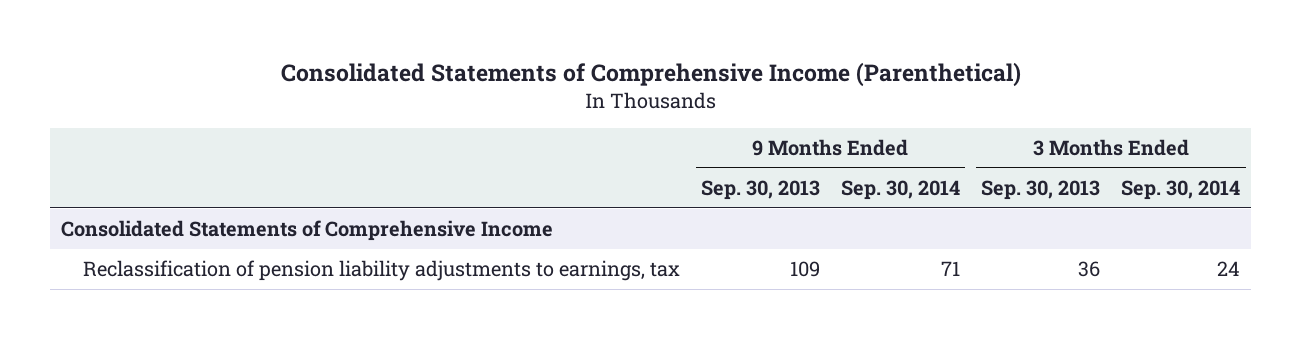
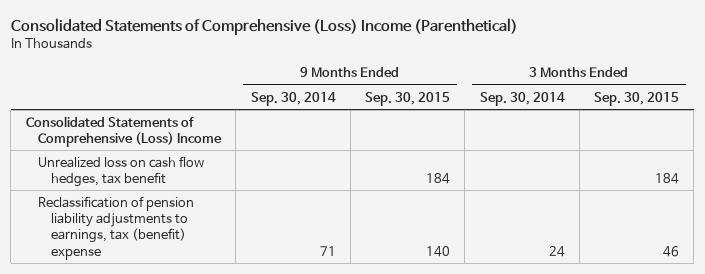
- Consolidated Statements of Comprehensive Income (Parenthetical)
+ Consolidated Statements of Comprehensive (Loss) Income (Parenthetical)
- | 9 Months Ended Sep. 30, 2013 | 9 Months Ended Sep. 30, 2014 | 3 Months Ended Sep. 30, 2013 | 3 Months Ended Sep. 30, 2014
+ | 9 Months Ended Sep. 30, 2014 | 9 Months Ended Sep. 30, 2015 | 3 Months Ended Sep. 30, 2014 | 3 Months Ended Sep. 30, 2015
- Consolidated Statements of Comprehensive Income
- Reclassification of pension liability adjustments to earnings, tax | 109 | 71 | 36 | 24
+ Consolidated Statements of Comprehensive (Loss) Income
+ Unrealized loss on cash flow hedges, tax benefit | | 184 | | 184
+ Reclassification of pension liability adjustments to earnings, tax (benefit) expense | 71 | 140 | 24 | 46

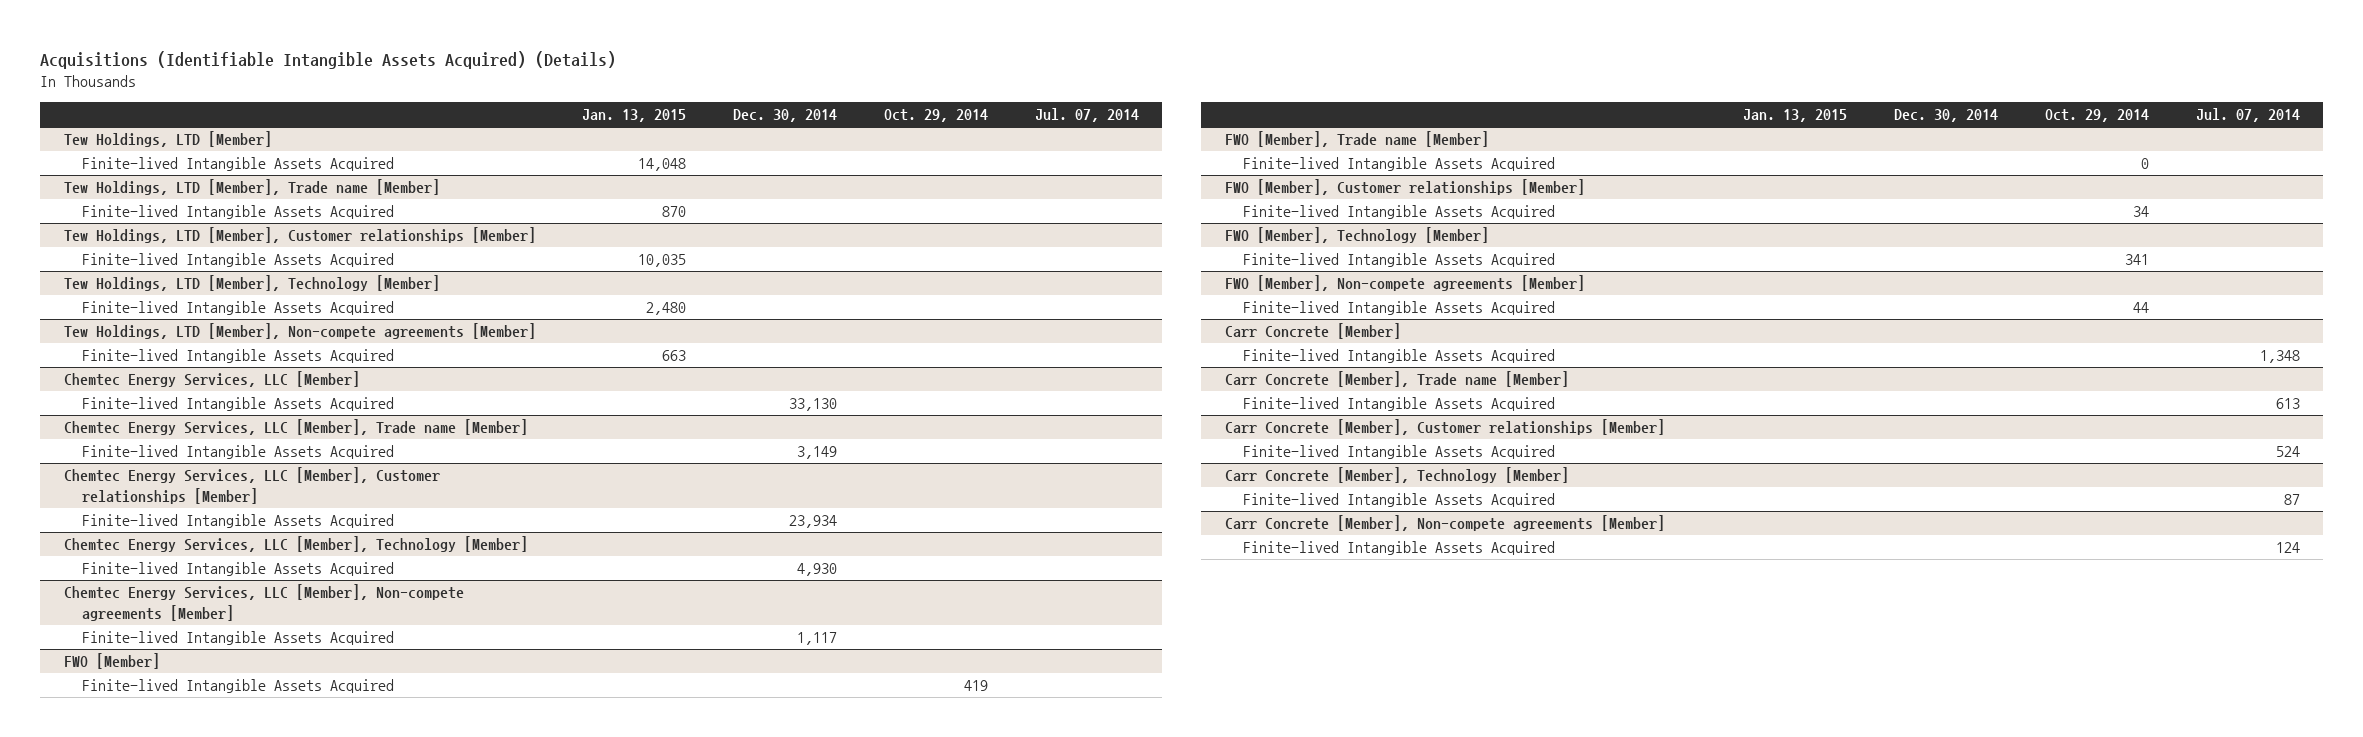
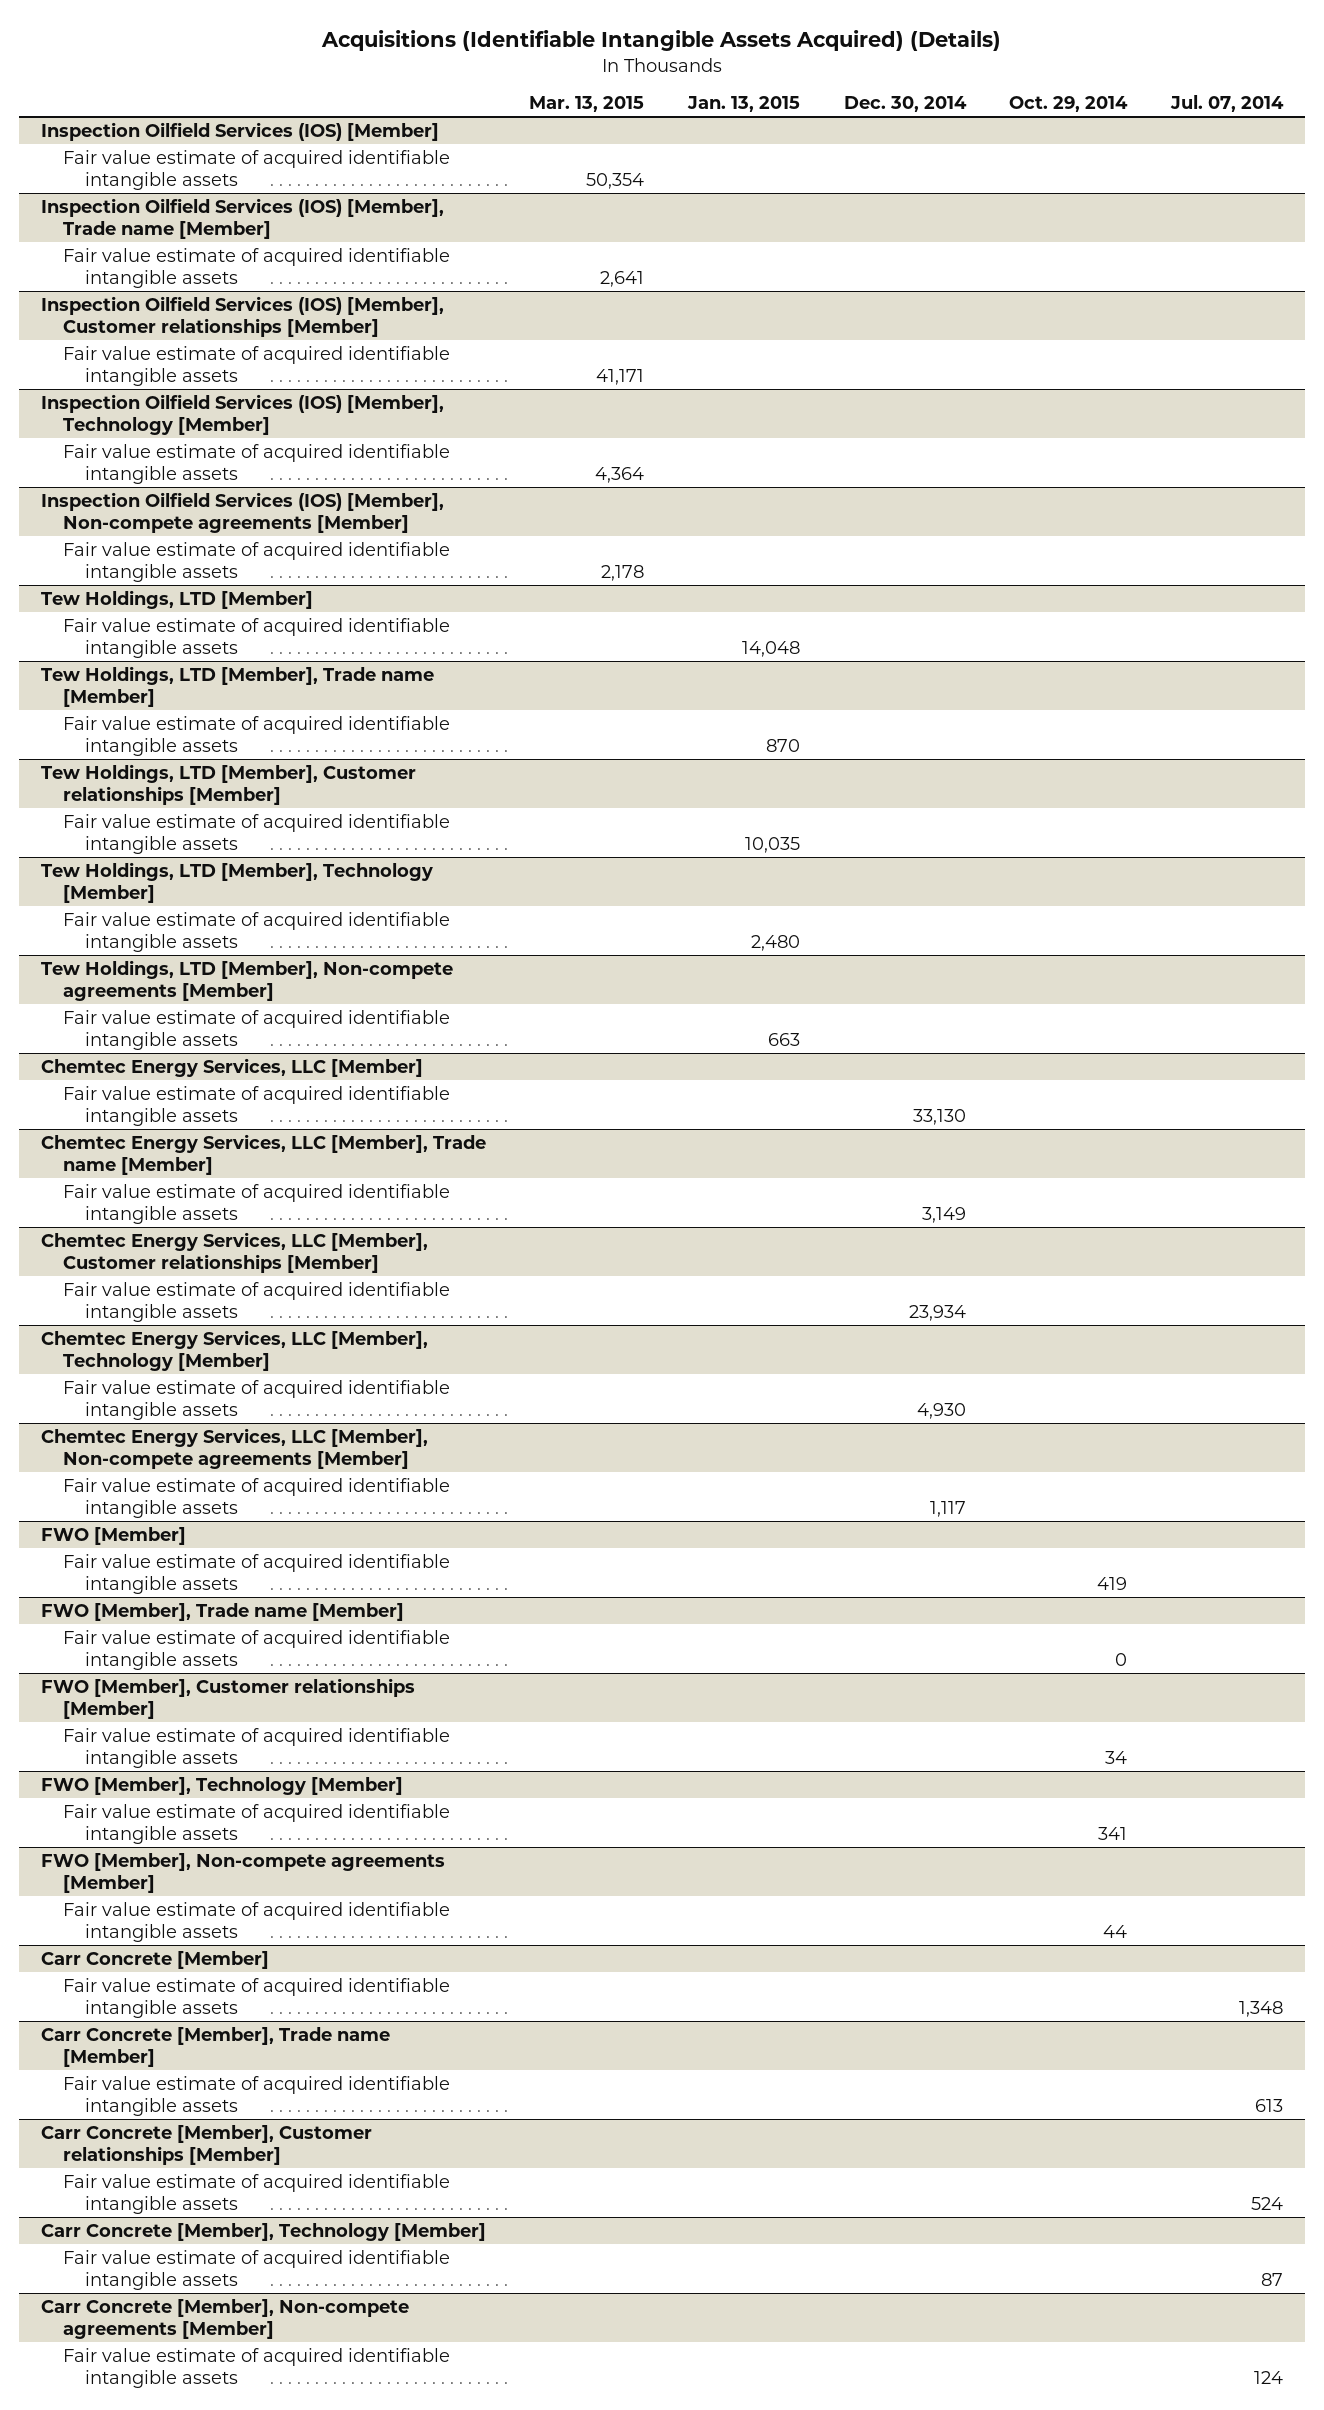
- | Jan. 13, 2015 | Dec. 30, 2014 | Oct. 29, 2014 | Jul. 07, 2014
+ | Mar. 13, 2015 | Jan. 13, 2015 | Dec. 30, 2014 | Oct. 29, 2014 | Jul. 07, 2014
+ Inspection Oilfield Services (IOS) [Member]
+ Fair value estimate of acquired identifiable intangible assets | 50,354 | | | |
+ Inspection Oilfield Services (IOS) [Member], Trade name [Member]
+ Fair value estimate of acquired identifiable intangible assets | 2,641 | | | |
+ Inspection Oilfield Services (IOS) [Member], Customer relationships [Member]
+ Fair value estimate of acquired identifiable intangible assets | 41,171 | | | |
+ Inspection Oilfield Services (IOS) [Member], Technology [Member]
+ Fair value estimate of acquired identifiable intangible assets | 4,364 | | | |
+ Inspection Oilfield Services (IOS) [Member], Non-compete agreements [Member]
+ Fair value estimate of acquired identifiable intangible assets | 2,178 | | | |
@ Tew Holdings, LTD [Member]
- Finite-lived Intangible Assets Acquired | 14,048 | | |
+ Fair value estimate of acquired identifiable intangible assets | | 14,048 | | |
@ Tew Holdings, LTD [Member], Trade name [Member]
- Finite-lived Intangible Assets Acquired | 870 | | |
+ Fair value estimate of acquired identifiable intangible assets | | 870 | | |
@ Tew Holdings, LTD [Member], Customer relationships [Member]
- Finite-lived Intangible Assets Acquired | 10,035 | | |
+ Fair value estimate of acquired identifiable intangible assets | | 10,035 | | |
@ Tew Holdings, LTD [Member], Technology [Member]
- Finite-lived Intangible Assets Acquired | 2,480 | | |
+ Fair value estimate of acquired identifiable intangible assets | | 2,480 | | |
@ Tew Holdings, LTD [Member], Non-compete agreements [Member]
- Finite-lived Intangible Assets Acquired | 663 | | |
+ Fair value estimate of acquired identifiable intangible assets | | 663 | | |
@ Chemtec Energy Services, LLC [Member]
- Finite-lived Intangible Assets Acquired | | 33,130 | |
+ Fair value estimate of acquired identifiable intangible assets | | | 33,130 | |
@ Chemtec Energy Services, LLC [Member], Trade name [Member]
- Finite-lived Intangible Assets Acquired | | 3,149 | |
+ Fair value estimate of acquired identifiable intangible assets | | | 3,149 | |
@ Chemtec Energy Services, LLC [Member], Customer relationships [Member]
- Finite-lived Intangible Assets Acquired | | 23,934 | |
+ Fair value estimate of acquired identifiable intangible assets | | | 23,934 | |
@ Chemtec Energy Services, LLC [Member], Technology [Member]
- Finite-lived Intangible Assets Acquired | | 4,930 | |
+ Fair value estimate of acquired identifiable intangible assets | | | 4,930 | |
@ Chemtec Energy Services, LLC [Member], Non-compete agreements [Member]
- Finite-lived Intangible Assets Acquired | | 1,117 | |
+ Fair value estimate of acquired identifiable intangible assets | | | 1,117 | |
@ FWO [Member]
- Finite-lived Intangible Assets Acquired | | | 419 |
+ Fair value estimate of acquired identifiable intangible assets | | | | 419 |
@ FWO [Member], Trade name [Member]
- Finite-lived Intangible Assets Acquired | | | 0 |
+ Fair value estimate of acquired identifiable intangible assets | | | | 0 |
@ FWO [Member], Customer relationships [Member]
- Finite-lived Intangible Assets Acquired | | | 34 |
+ Fair value estimate of acquired identifiable intangible assets | | | | 34 |
@ FWO [Member], Technology [Member]
- Finite-lived Intangible Assets Acquired | | | 341 |
+ Fair value estimate of acquired identifiable intangible assets | | | | 341 |
@ FWO [Member], Non-compete agreements [Member]
- Finite-lived Intangible Assets Acquired | | | 44 |
+ Fair value estimate of acquired identifiable intangible assets | | | | 44 |
@ Carr Concrete [Member]
- Finite-lived Intangible Assets Acquired | | | | 1,348
+ Fair value estimate of acquired identifiable intangible assets | | | | | 1,348
@ Carr Concrete [Member], Trade name [Member]
- Finite-lived Intangible Assets Acquired | | | | 613
+ Fair value estimate of acquired identifiable intangible assets | | | | | 613
@ Carr Concrete [Member], Customer relationships [Member]
- Finite-lived Intangible Assets Acquired | | | | 524
+ Fair value estimate of acquired identifiable intangible assets | | | | | 524
@ Carr Concrete [Member], Technology [Member]
- Finite-lived Intangible Assets Acquired | | | | 87
+ Fair value estimate of acquired identifiable intangible assets | | | | | 87
@ Carr Concrete [Member], Non-compete agreements [Member]
- Finite-lived Intangible Assets Acquired | | | | 124
+ Fair value estimate of acquired identifiable intangible assets | | | | | 124

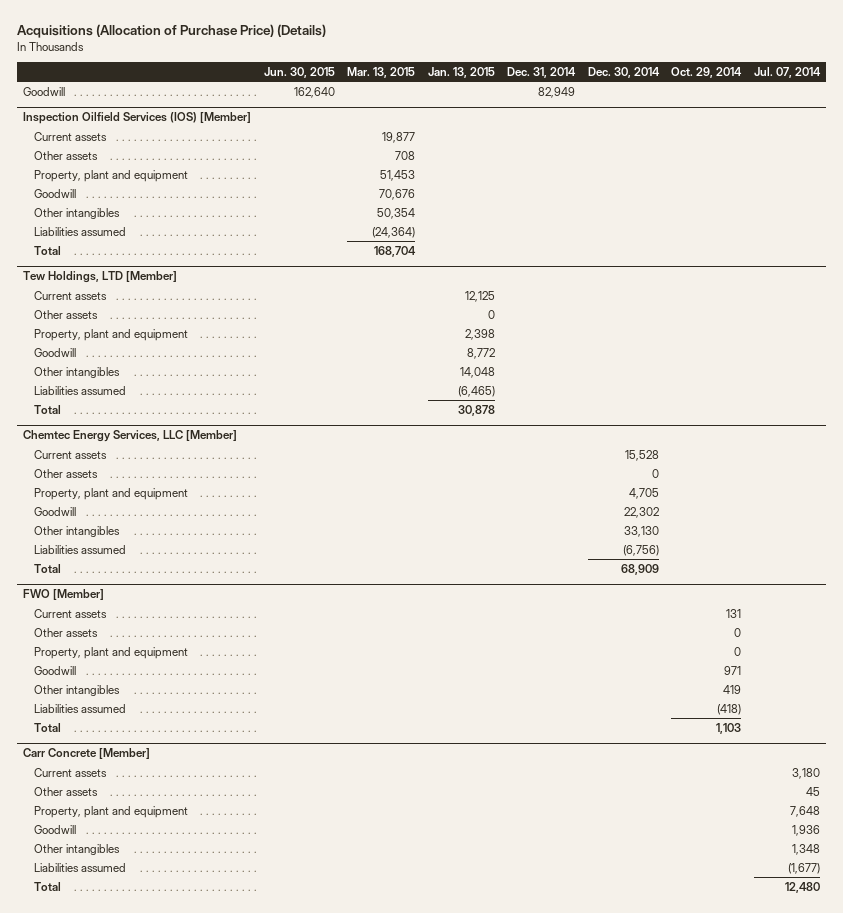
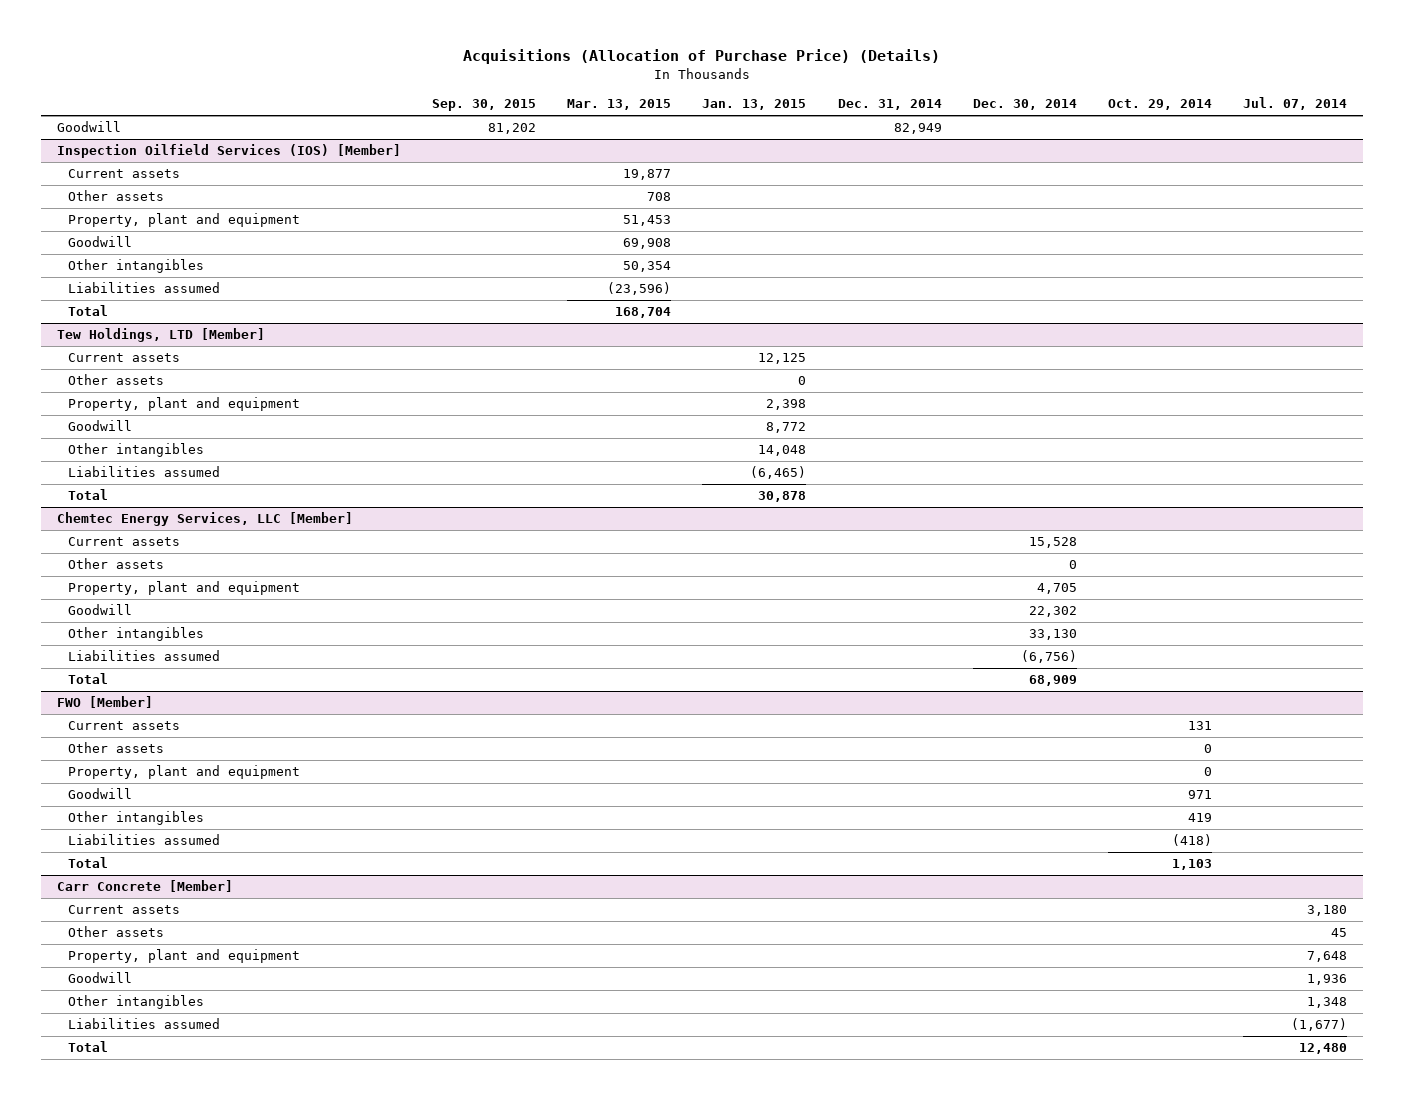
- | Jun. 30, 2015 | Mar. 13, 2015 | Jan. 13, 2015 | Dec. 31, 2014 | Dec. 30, 2014 | Oct. 29, 2014 | Jul. 07, 2014
+ | Sep. 30, 2015 | Mar. 13, 2015 | Jan. 13, 2015 | Dec. 31, 2014 | Dec. 30, 2014 | Oct. 29, 2014 | Jul. 07, 2014
@ Inspection Oilfield Services (IOS) [Member]
- Goodwill | | 70,676 | | | | |
+ Goodwill | | 69,908 | | | | |
- Liabilities assumed | | (24,364) | | | | |
+ Liabilities assumed | | (23,596) | | | | |

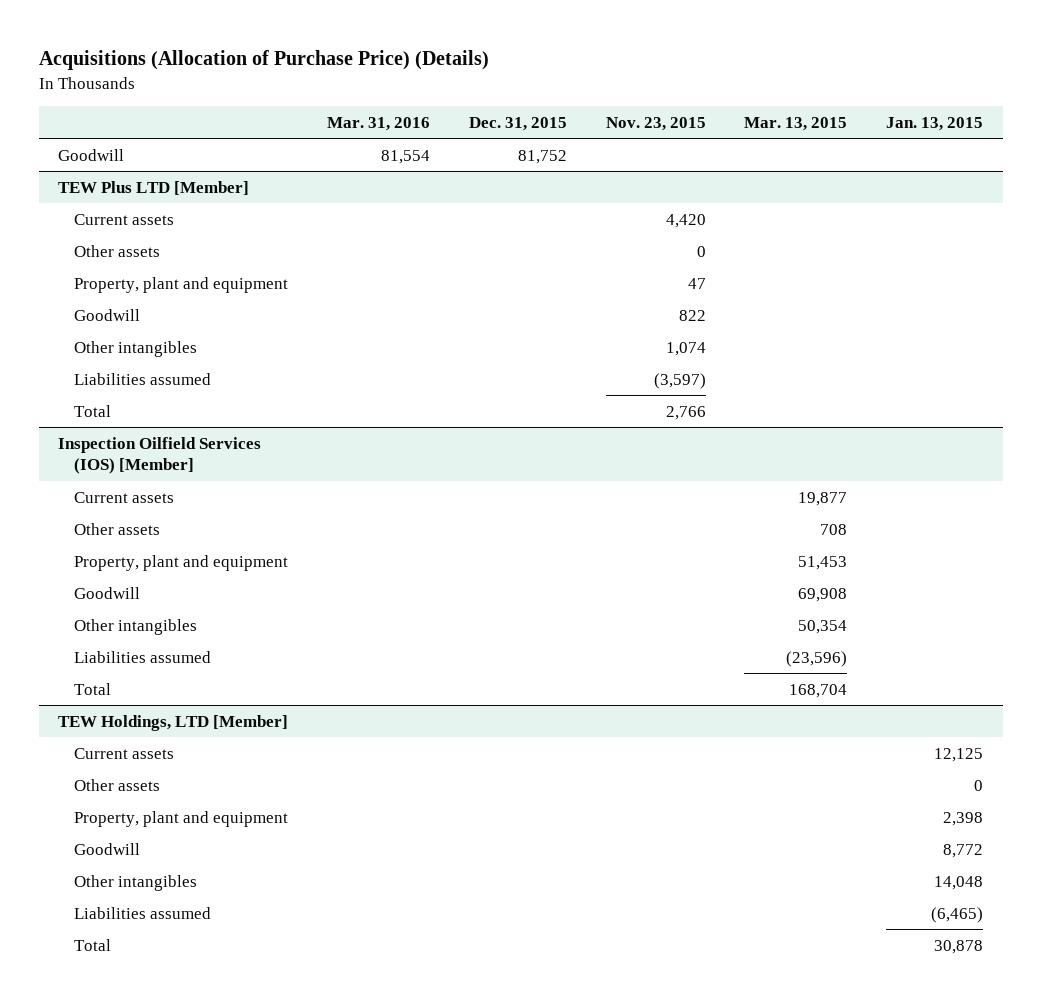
- | Sep. 30, 2015 | Mar. 13, 2015 | Jan. 13, 2015 | Dec. 31, 2014 | Dec. 30, 2014 | Oct. 29, 2014 | Jul. 07, 2014
+ | Mar. 31, 2016 | Dec. 31, 2015 | Nov. 23, 2015 | Mar. 13, 2015 | Jan. 13, 2015
+ TEW Plus LTD [Member]
+ Current assets | | | 4,420 | |
+ Other assets | | | 0 | |
+ Property, plant and equipment | | | 47 | |
+ Goodwill | | | 822 | |
+ Other intangibles | | | 1,074 | |
+ Liabilities assumed | | | (3,597) | |
+ Total | | | 2,766 | |
- Tew Holdings, LTD [Member]
+ TEW Holdings, LTD [Member]
- Chemtec Energy Services, LLC [Member]
- Current assets | | | | | 15,528 | |
- Other assets | | | | | 0 | |
- Property, plant and equipment | | | | | 4,705 | |
- Goodwill | | | | | 22,302 | |
- Other intangibles | | | | | 33,130 | |
- Liabilities assumed | | | | | (6,756) | |
- Total | | | | | 68,909 | |
- FWO [Member]
- Current assets | | | | | | 131 |
- Other assets | | | | | | 0 |
- Property, plant and equipment | | | | | | 0 |
- Goodwill | | | | | | 971 |
- Other intangibles | | | | | | 419 |
- Liabilities assumed | | | | | | (418) |
- Total | | | | | | 1,103 |
- Carr Concrete [Member]
- Current assets | | | | | | | 3,180
- Other assets | | | | | | | 45
- Property, plant and equipment | | | | | | | 7,648
- Goodwill | | | | | | | 1,936
- Other intangibles | | | | | | | 1,348
- Liabilities assumed | | | | | | | (1,677)
- Total | | | | | | | 12,480

